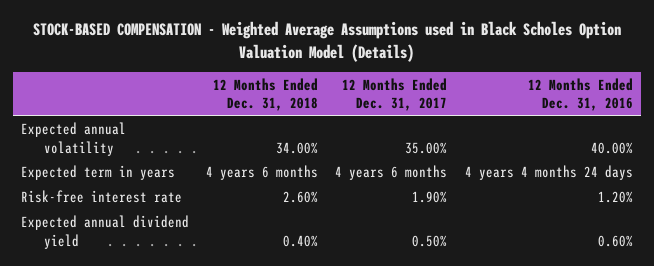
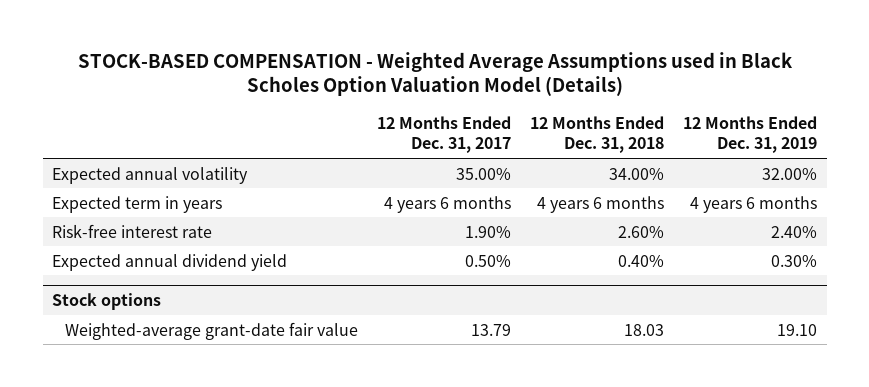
- | 12 Months Ended Dec. 31, 2018 | 12 Months Ended Dec. 31, 2017 | 12 Months Ended Dec. 31, 2016
+ | 12 Months Ended Dec. 31, 2017 | 12 Months Ended Dec. 31, 2018 | 12 Months Ended Dec. 31, 2019
+ Stock options
+ Weighted-average grant-date fair value | 13.79 | 18.03 | 19.10

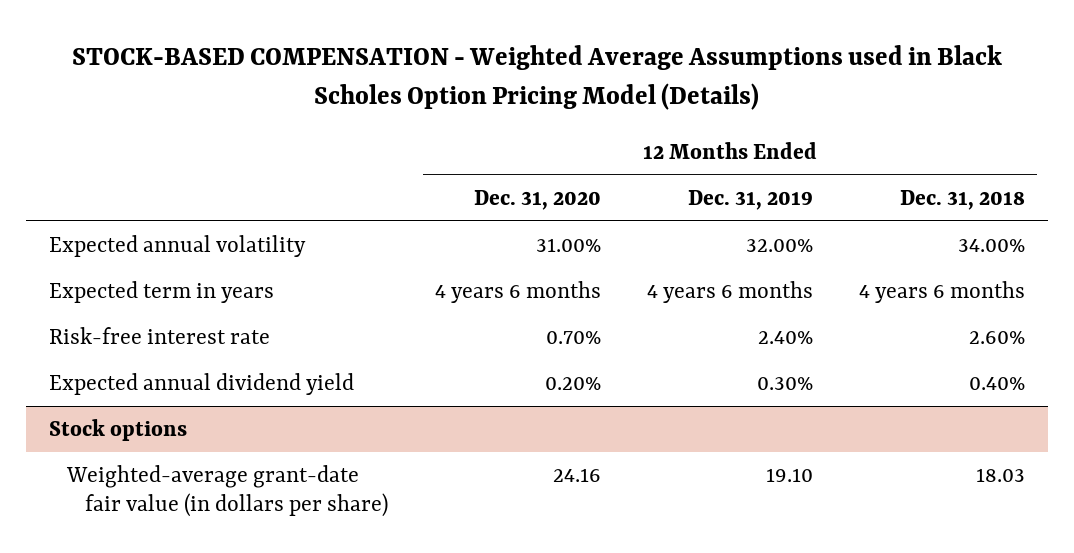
- STOCK-BASED COMPENSATION - Weighted Average Assumptions used in Black Scholes Option Valuation Model (Details)
+ STOCK-BASED COMPENSATION - Weighted Average Assumptions used in Black Scholes Option Pricing Model (Details)
- | 12 Months Ended Dec. 31, 2017 | 12 Months Ended Dec. 31, 2018 | 12 Months Ended Dec. 31, 2019
+ | 12 Months Ended Dec. 31, 2020 | 12 Months Ended Dec. 31, 2019 | 12 Months Ended Dec. 31, 2018
@ Stock options
- Weighted-average grant-date fair value | 13.79 | 18.03 | 19.10
+ Weighted-average grant-date fair value (in dollars per share) | 24.16 | 19.10 | 18.03

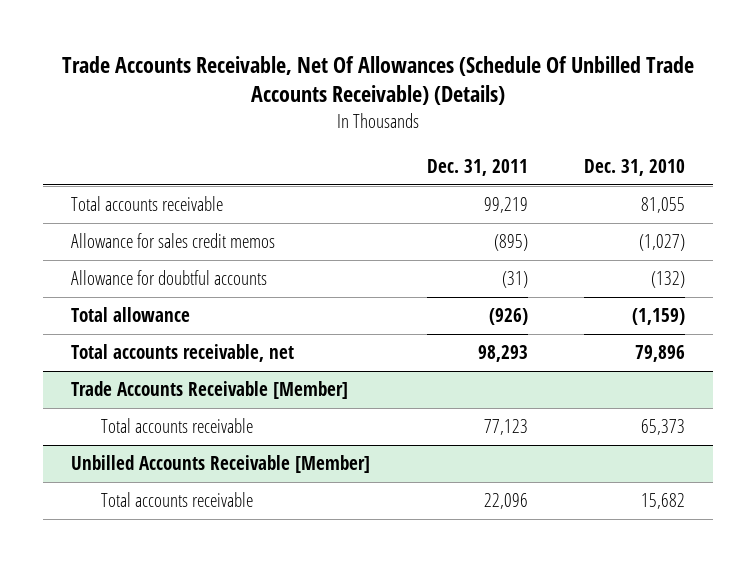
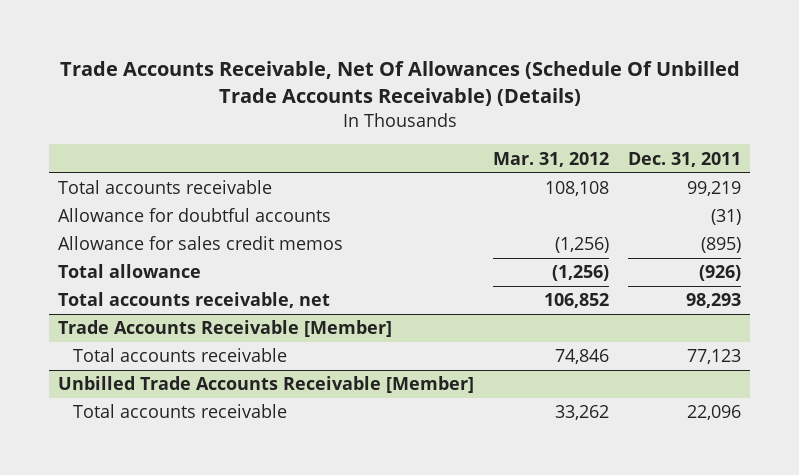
- | Dec. 31, 2011 | Dec. 31, 2010
+ | Mar. 31, 2012 | Dec. 31, 2011
moved down: Allowance for sales credit memos | (1,256) | (895)
- Unbilled Accounts Receivable [Member]
+ Unbilled Trade Accounts Receivable [Member]

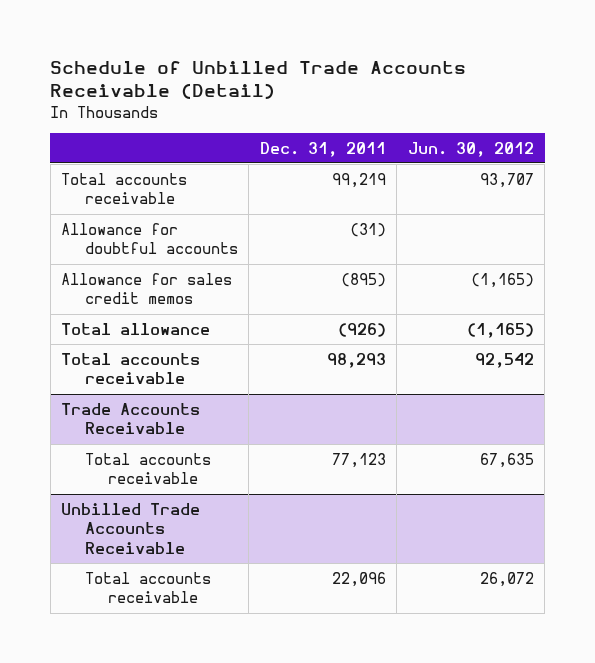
- Trade Accounts Receivable, Net Of Allowances (Schedule Of Unbilled Trade Accounts Receivable) (Details)
+ Schedule of Unbilled Trade Accounts Receivable (Detail)
- | Mar. 31, 2012 | Dec. 31, 2011
+ | Dec. 31, 2011 | Jun. 30, 2012
- Total accounts receivable, net | 106,852 | 98,293
- Trade Accounts Receivable [Member]
+ Total accounts receivable | 98,293 | 92,542
+ Trade Accounts Receivable
- Unbilled Trade Accounts Receivable [Member]
+ Unbilled Trade Accounts Receivable

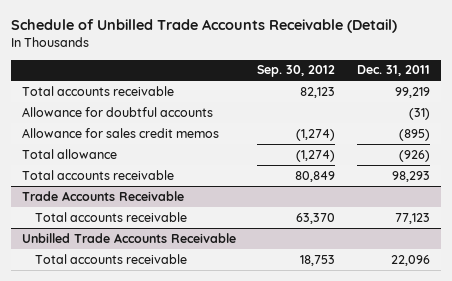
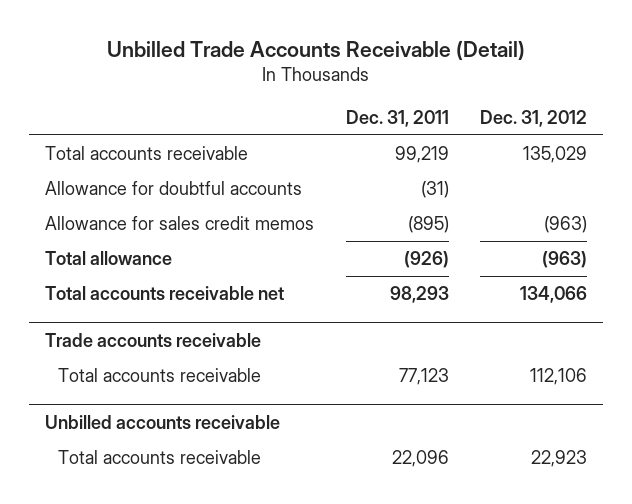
- Schedule of Unbilled Trade Accounts Receivable (Detail)
+ Unbilled Trade Accounts Receivable (Detail)
- | Sep. 30, 2012 | Dec. 31, 2011
+ | Dec. 31, 2011 | Dec. 31, 2012
- Total accounts receivable | 80,849 | 98,293
- Trade Accounts Receivable
+ Total accounts receivable net | 98,293 | 134,066
+ Trade accounts receivable
- Unbilled Trade Accounts Receivable
+ Unbilled accounts receivable

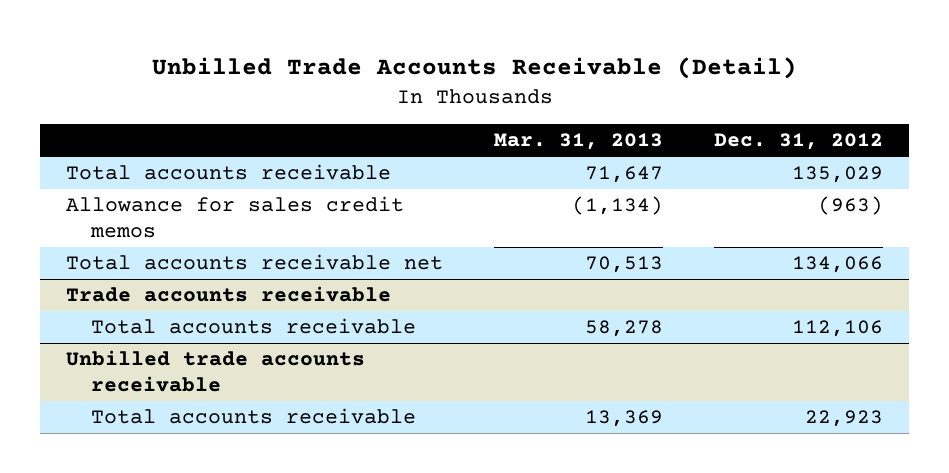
- | Dec. 31, 2011 | Dec. 31, 2012
+ | Mar. 31, 2013 | Dec. 31, 2012
- Allowance for doubtful accounts | (31) |
- Total allowance | (926) | (963)
- Unbilled accounts receivable
+ Unbilled trade accounts receivable

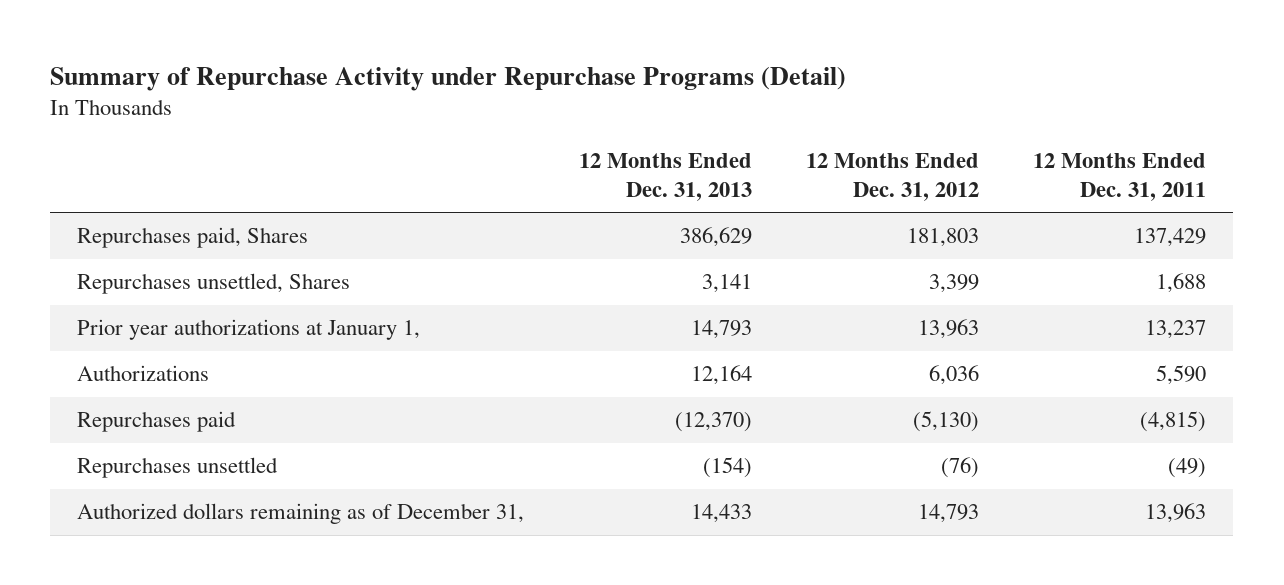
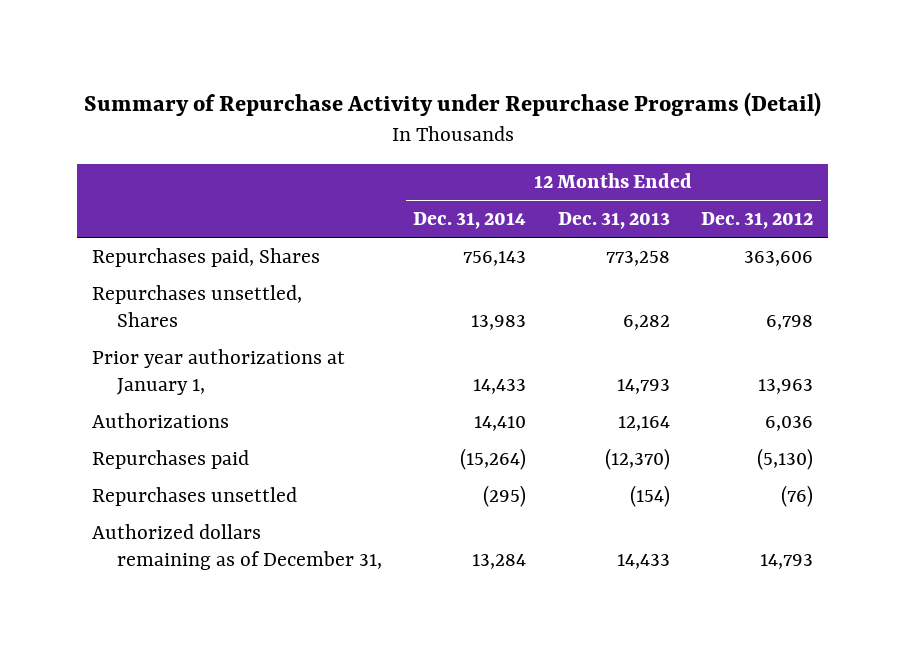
- | 12 Months Ended Dec. 31, 2013 | 12 Months Ended Dec. 31, 2012 | 12 Months Ended Dec. 31, 2011
+ | 12 Months Ended Dec. 31, 2014 | 12 Months Ended Dec. 31, 2013 | 12 Months Ended Dec. 31, 2012
- Repurchases paid, Shares | 386,629 | 181,803 | 137,429
- Repurchases unsettled, Shares | 3,141 | 3,399 | 1,688
+ Repurchases paid, Shares | 756,143 | 773,258 | 363,606
+ Repurchases unsettled, Shares | 13,983 | 6,282 | 6,798

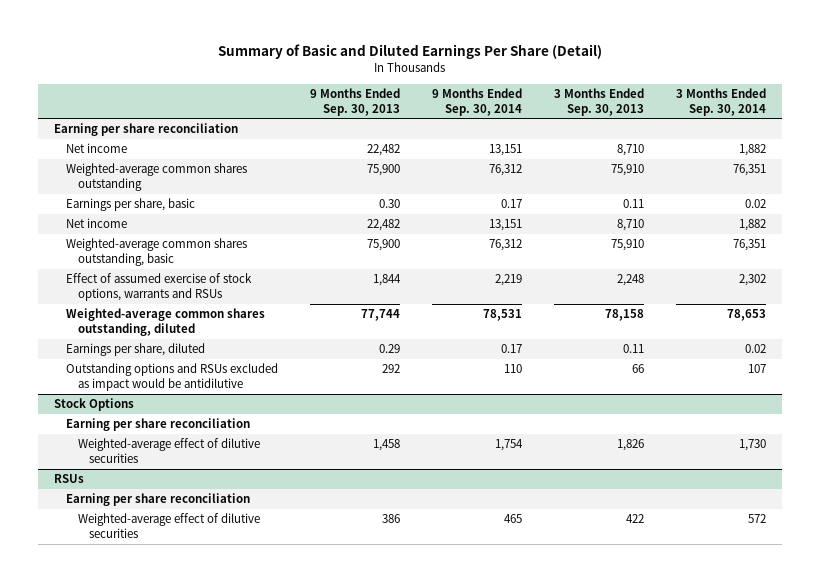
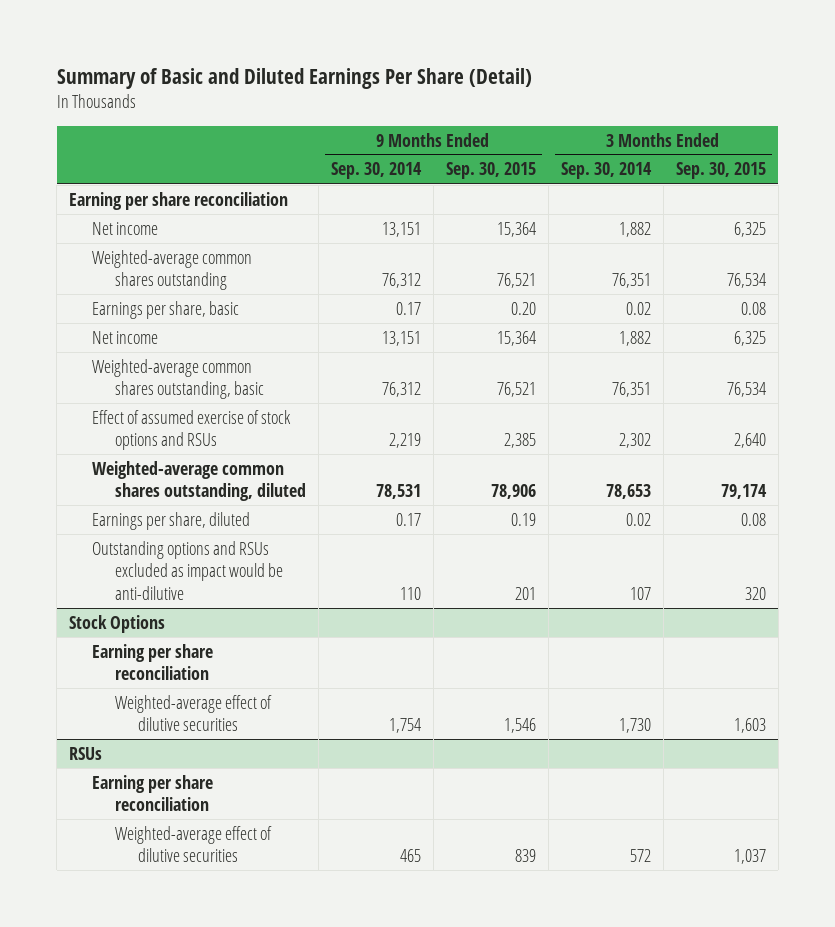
- | 9 Months Ended Sep. 30, 2013 | 9 Months Ended Sep. 30, 2014 | 3 Months Ended Sep. 30, 2013 | 3 Months Ended Sep. 30, 2014
+ | 9 Months Ended Sep. 30, 2014 | 9 Months Ended Sep. 30, 2015 | 3 Months Ended Sep. 30, 2014 | 3 Months Ended Sep. 30, 2015
- Effect of assumed exercise of stock options, warrants and RSUs | 1,844 | 2,219 | 2,248 | 2,302
+ Effect of assumed exercise of stock options and RSUs | 2,219 | 2,385 | 2,302 | 2,640
- Outstanding options and RSUs excluded as impact would be antidilutive | 292 | 110 | 66 | 107
+ Outstanding options and RSUs excluded as impact would be anti-dilutive | 110 | 201 | 107 | 320

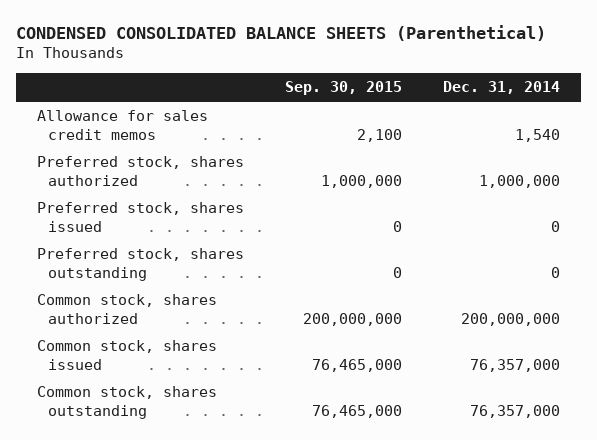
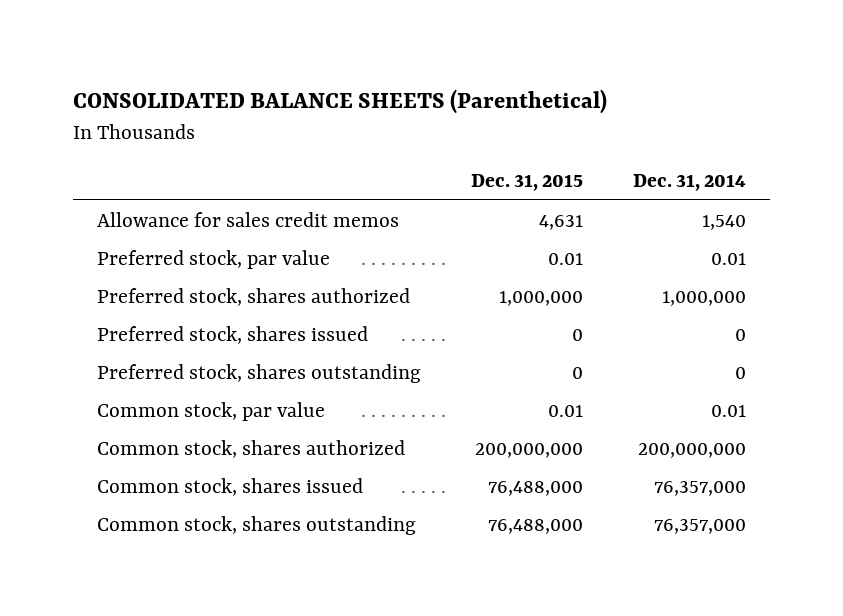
- CONDENSED CONSOLIDATED BALANCE SHEETS (Parenthetical)
+ CONSOLIDATED BALANCE SHEETS (Parenthetical)
- | Sep. 30, 2015 | Dec. 31, 2014
+ | Dec. 31, 2015 | Dec. 31, 2014
+ Preferred stock, par value | 0.01 | 0.01
+ Common stock, par value | 0.01 | 0.01

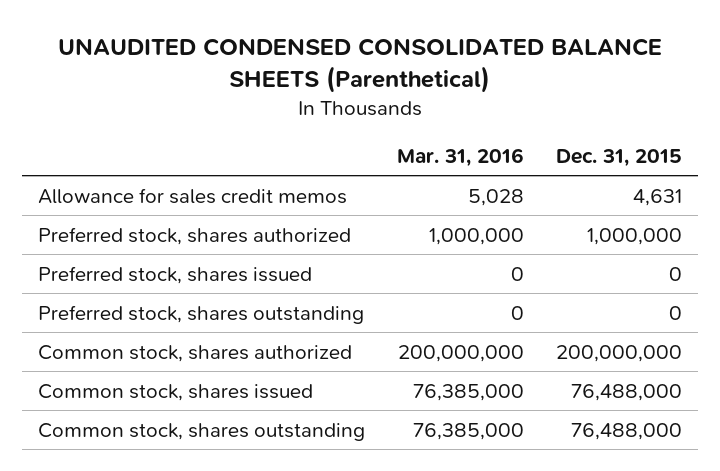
- CONSOLIDATED BALANCE SHEETS (Parenthetical)
+ UNAUDITED CONDENSED CONSOLIDATED BALANCE SHEETS (Parenthetical)
- | Dec. 31, 2015 | Dec. 31, 2014
+ | Mar. 31, 2016 | Dec. 31, 2015
- Preferred stock, par value | 0.01 | 0.01
- Common stock, par value | 0.01 | 0.01

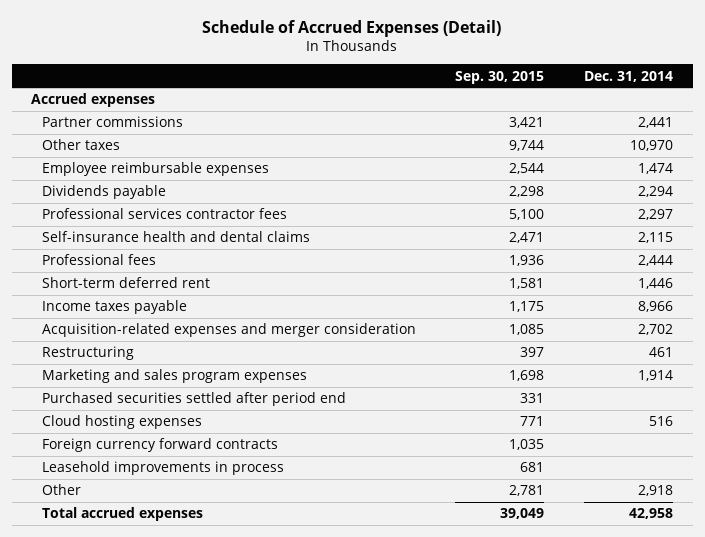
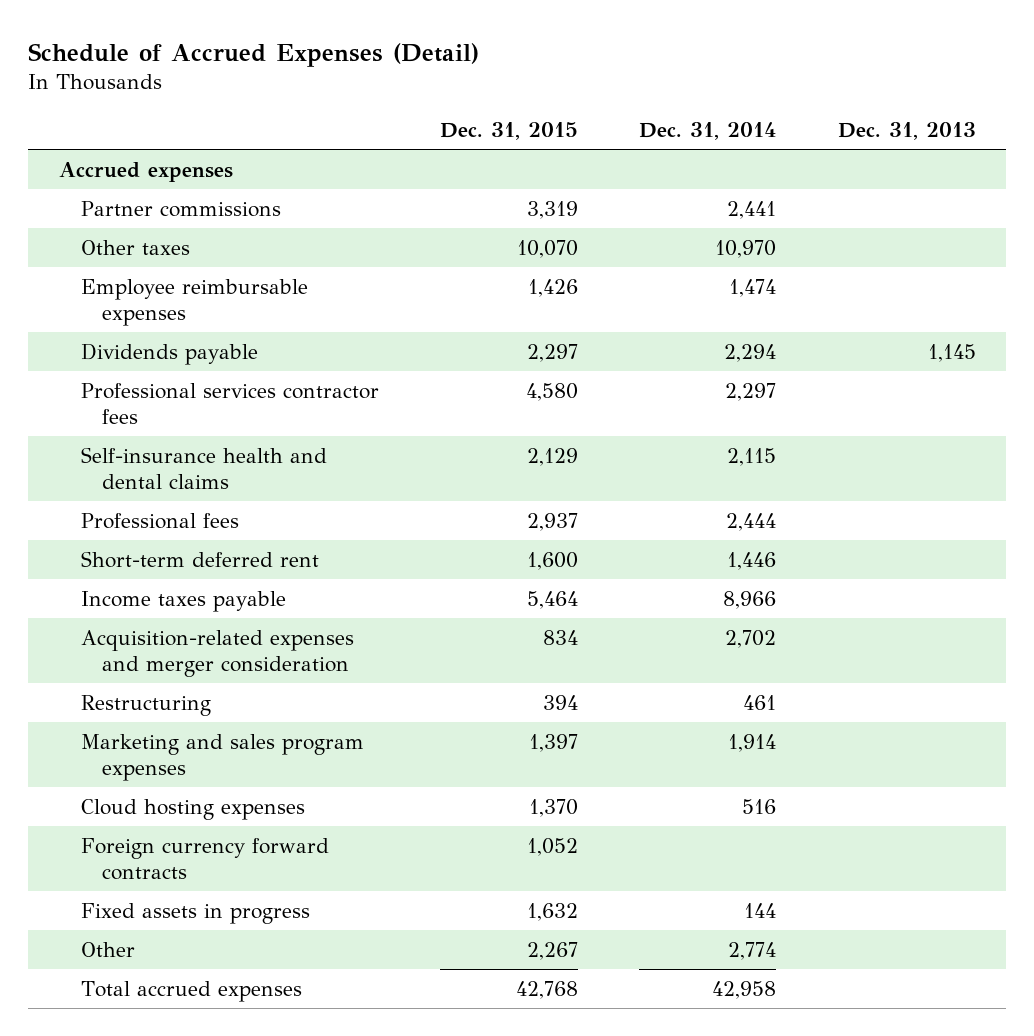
- | Sep. 30, 2015 | Dec. 31, 2014
+ | Dec. 31, 2015 | Dec. 31, 2014 | Dec. 31, 2013
- Purchased securities settled after period end | 331 |
- Leasehold improvements in process | 681 |
- Other | 2,781 | 2,918
+ Fixed assets in progress | 1,632 | 144 |
+ Other | 2,267 | 2,774 |

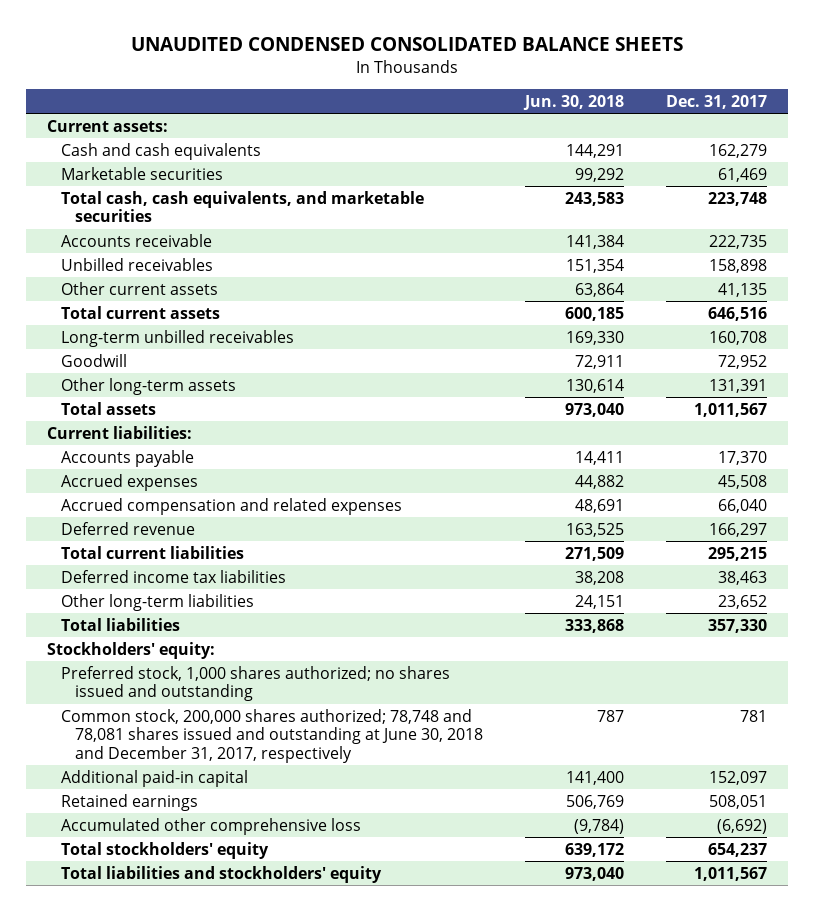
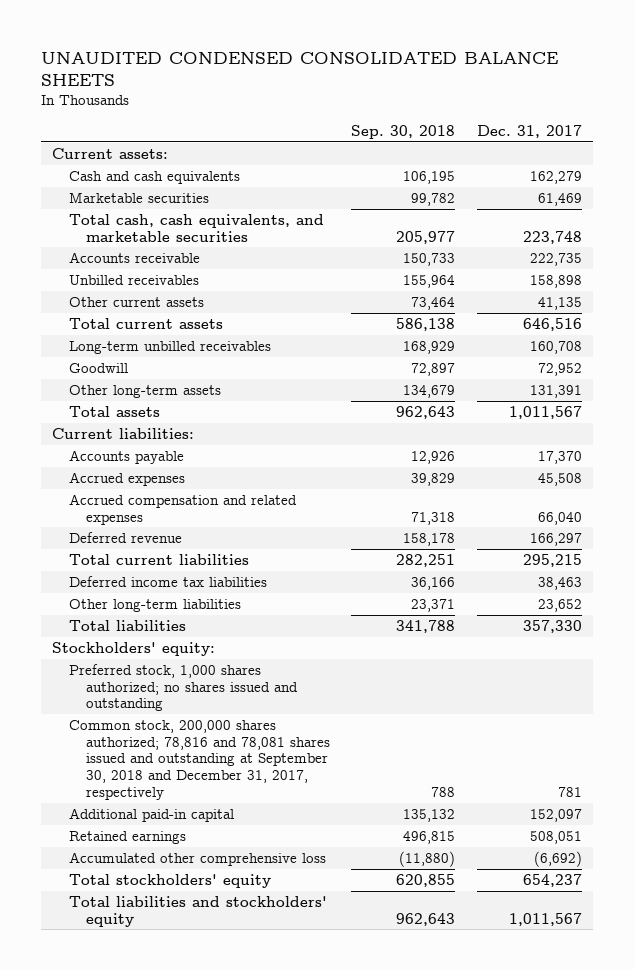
- | Jun. 30, 2018 | Dec. 31, 2017
+ | Sep. 30, 2018 | Dec. 31, 2017
- Common stock, 200,000 shares authorized; 78,748 and 78,081 shares issued and outstanding at June 30, 2018 and December 31, 2017, respectively | 787 | 781
+ Common stock, 200,000 shares authorized; 78,816 and 78,081 shares issued and outstanding at September 30, 2018 and December 31, 2017, respectively | 788 | 781

